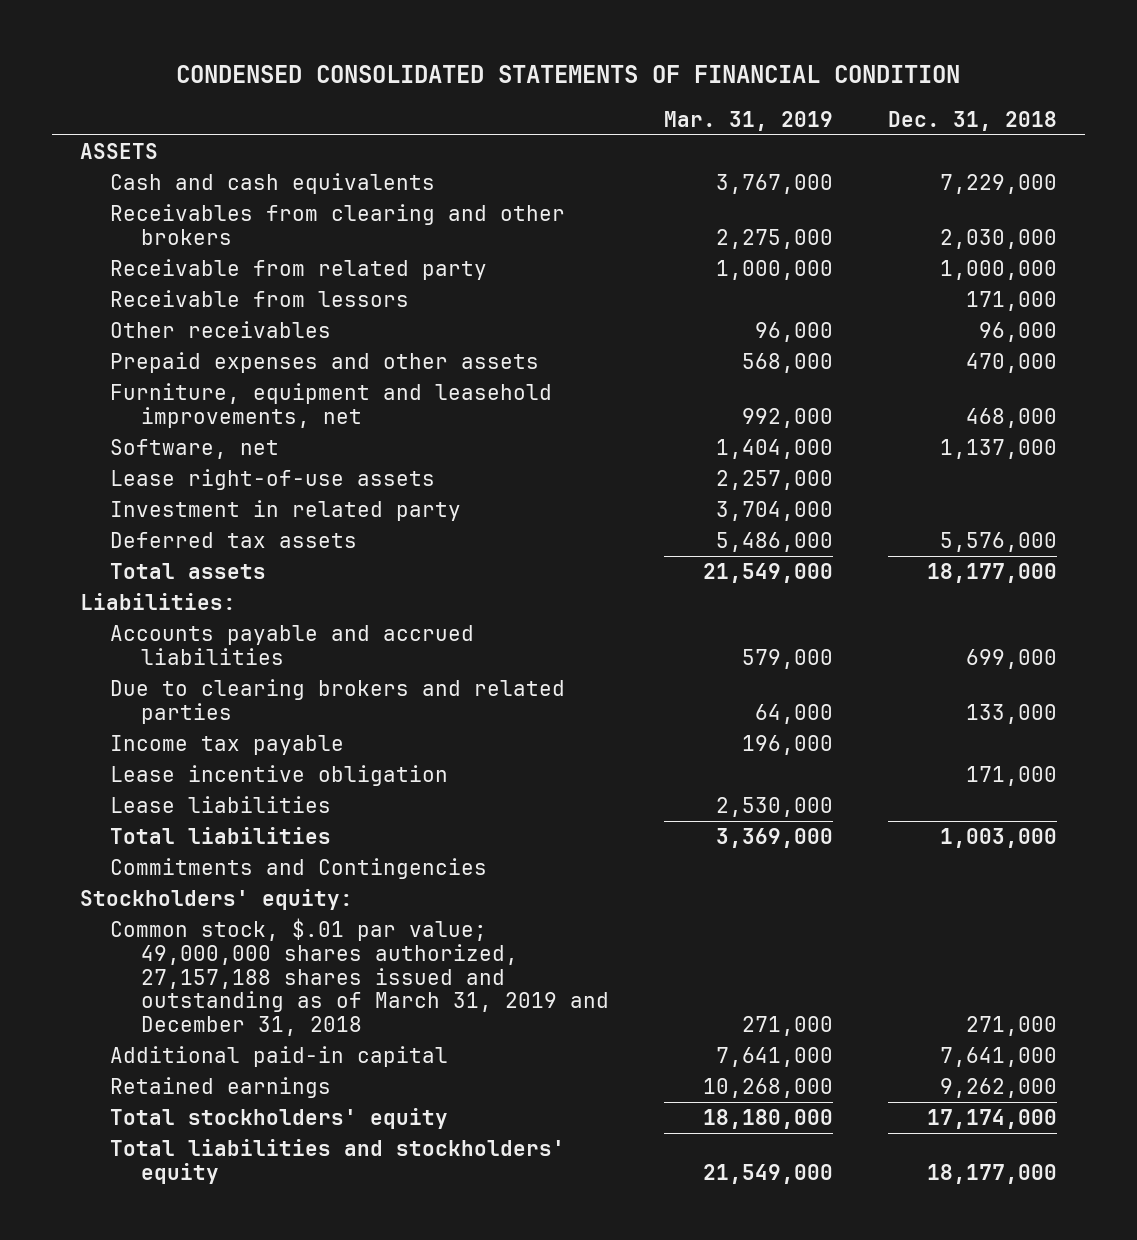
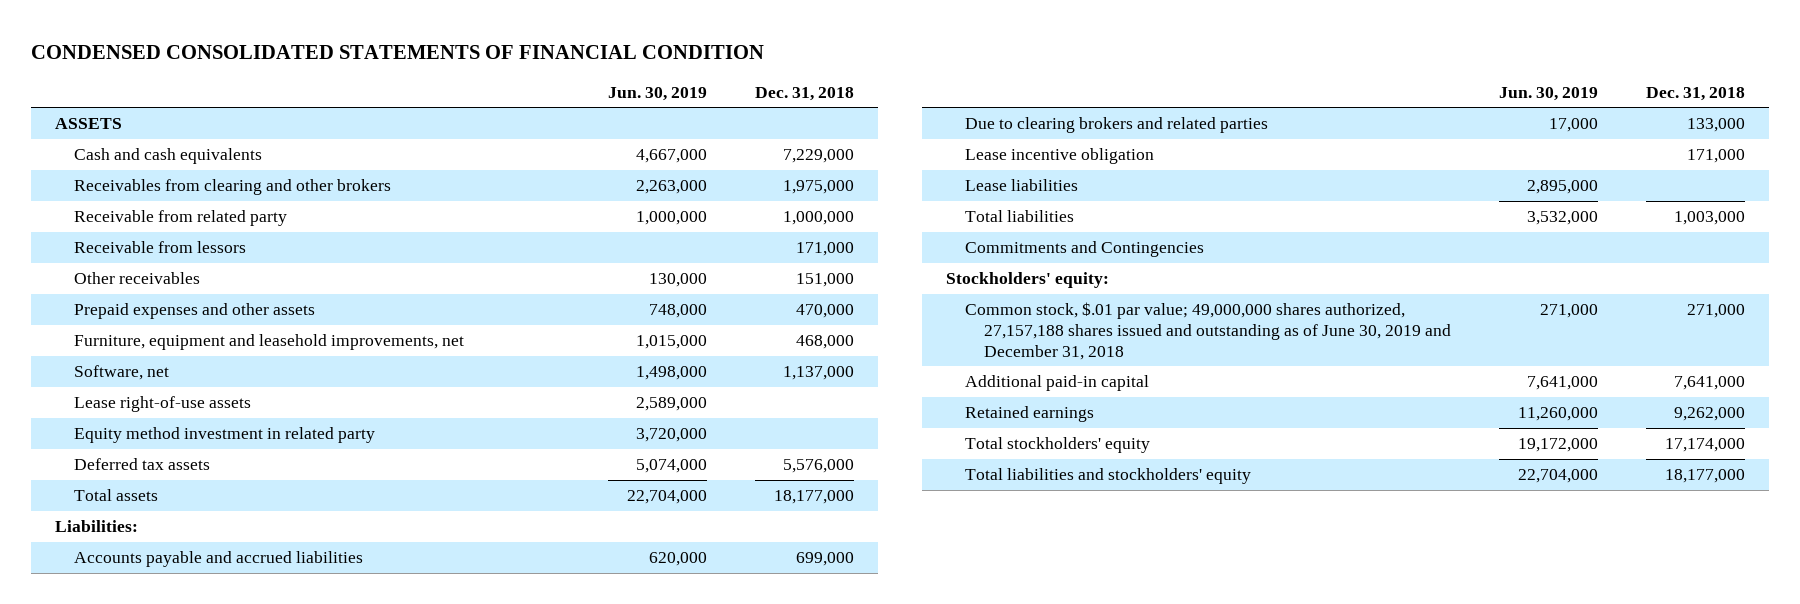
- | Mar. 31, 2019 | Dec. 31, 2018
+ | Jun. 30, 2019 | Dec. 31, 2018
- Receivables from clearing and other brokers | 2,275,000 | 2,030,000
+ Receivables from clearing and other brokers | 2,263,000 | 1,975,000
- Other receivables | 96,000 | 96,000
+ Other receivables | 130,000 | 151,000
- Investment in related party | 3,704,000 |
+ Equity method investment in related party | 3,720,000 |
- Income tax payable | 196,000 |
- Common stock, $.01 par value; 49,000,000 shares authorized, 27,157,188 shares issued and outstanding as of March 31, 2019 and December 31, 2018 | 271,000 | 271,000
+ Common stock, $.01 par value; 49,000,000 shares authorized, 27,157,188 shares issued and outstanding as of June 30, 2019 and December 31, 2018 | 271,000 | 271,000

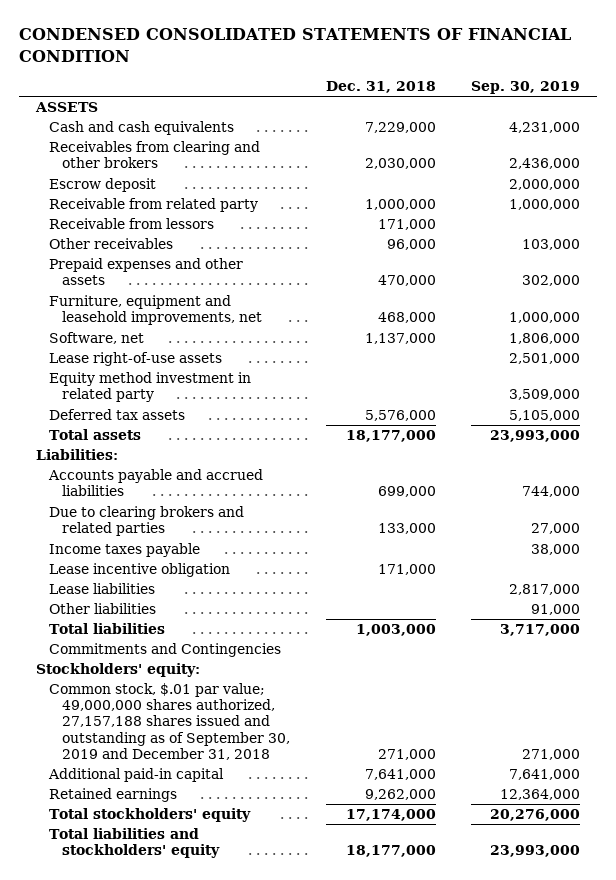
- | Jun. 30, 2019 | Dec. 31, 2018
+ | Dec. 31, 2018 | Sep. 30, 2019
- Receivables from clearing and other brokers | 2,263,000 | 1,975,000
+ Receivables from clearing and other brokers | 2,030,000 | 2,436,000
+ Escrow deposit | | 2,000,000
- Other receivables | 130,000 | 151,000
+ Other receivables | 96,000 | 103,000
+ Income taxes payable | | 38,000
+ Other liabilities | | 91,000
- Common stock, $.01 par value; 49,000,000 shares authorized, 27,157,188 shares issued and outstanding as of June 30, 2019 and December 31, 2018 | 271,000 | 271,000
+ Common stock, $.01 par value; 49,000,000 shares authorized, 27,157,188 shares issued and outstanding as of September 30, 2019 and December 31, 2018 | 271,000 | 271,000

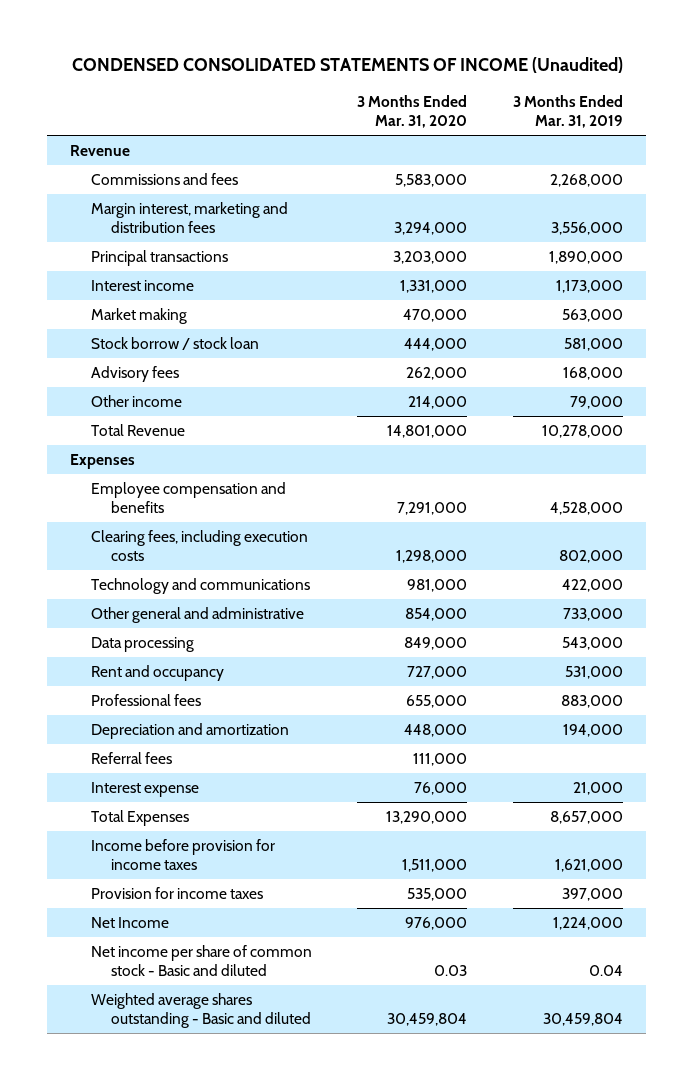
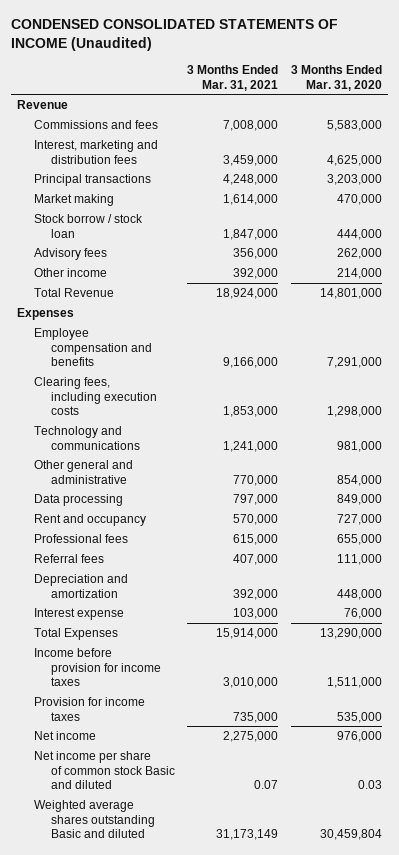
- | 3 Months Ended Mar. 31, 2020 | 3 Months Ended Mar. 31, 2019
+ | 3 Months Ended Mar. 31, 2021 | 3 Months Ended Mar. 31, 2020
- Margin interest, marketing and distribution fees | 3,294,000 | 3,556,000
+ Interest, marketing and distribution fees | 3,459,000 | 4,625,000
- Interest income | 1,331,000 | 1,173,000
moved down: Depreciation and amortization | 392,000 | 448,000
- Net Income | 976,000 | 1,224,000
- Net income per share of common stock - Basic and diluted | 0.03 | 0.04
- Weighted average shares outstanding - Basic and diluted | 30,459,804 | 30,459,804
+ Net income | 2,275,000 | 976,000
+ Net income per share of common stock Basic and diluted | 0.07 | 0.03
+ Weighted average shares outstanding Basic and diluted | 31,173,149 | 30,459,804

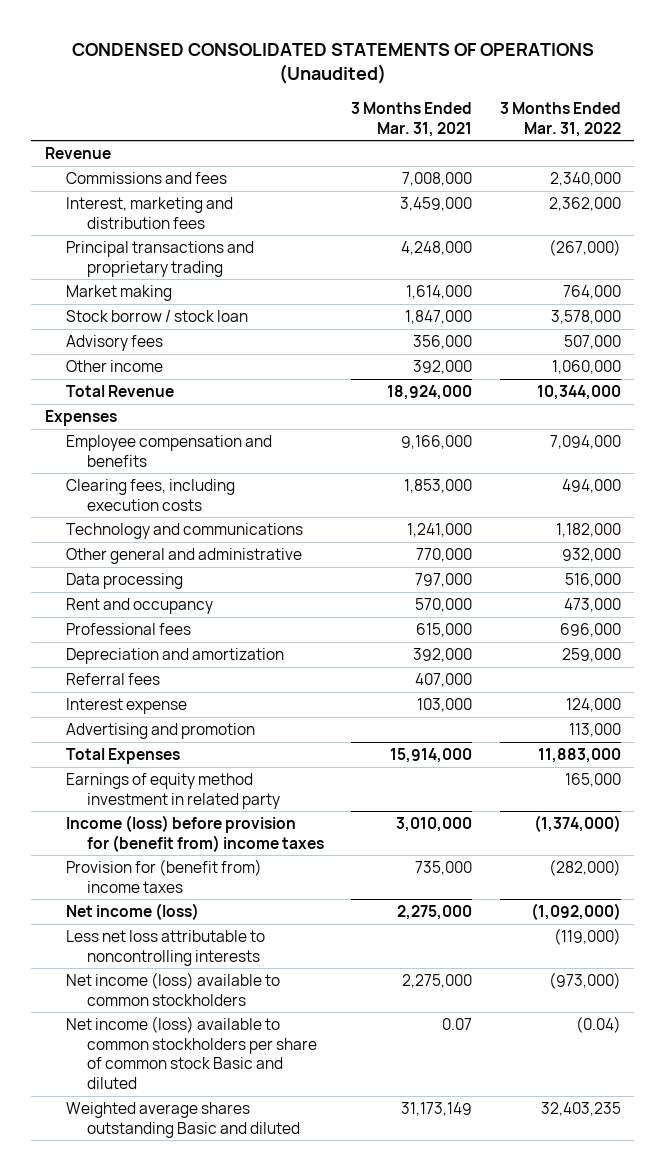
- CONDENSED CONSOLIDATED STATEMENTS OF INCOME (Unaudited)
+ CONDENSED CONSOLIDATED STATEMENTS OF OPERATIONS (Unaudited)
- | 3 Months Ended Mar. 31, 2021 | 3 Months Ended Mar. 31, 2020
+ | 3 Months Ended Mar. 31, 2021 | 3 Months Ended Mar. 31, 2022
- Principal transactions | 4,248,000 | 3,203,000
+ Principal transactions and proprietary trading | 4,248,000 | (267,000)
moved down: Referral fees | 407,000 |
+ Advertising and promotion | | 113,000
- Income before provision for income taxes | 3,010,000 | 1,511,000
- Provision for income taxes | 735,000 | 535,000
- Net income | 2,275,000 | 976,000
- Net income per share of common stock Basic and diluted | 0.07 | 0.03
+ Earnings of equity method investment in related party | | 165,000
+ Income (loss) before provision for (benefit from) income taxes | 3,010,000 | (1,374,000)
+ Provision for (benefit from) income taxes | 735,000 | (282,000)
+ Net income (loss) | 2,275,000 | (1,092,000)
+ Less net loss attributable to noncontrolling interests | | (119,000)
+ Net income (loss) available to common stockholders | 2,275,000 | (973,000)
+ Net income (loss) available to common stockholders per share of common stock Basic and diluted | 0.07 | (0.04)

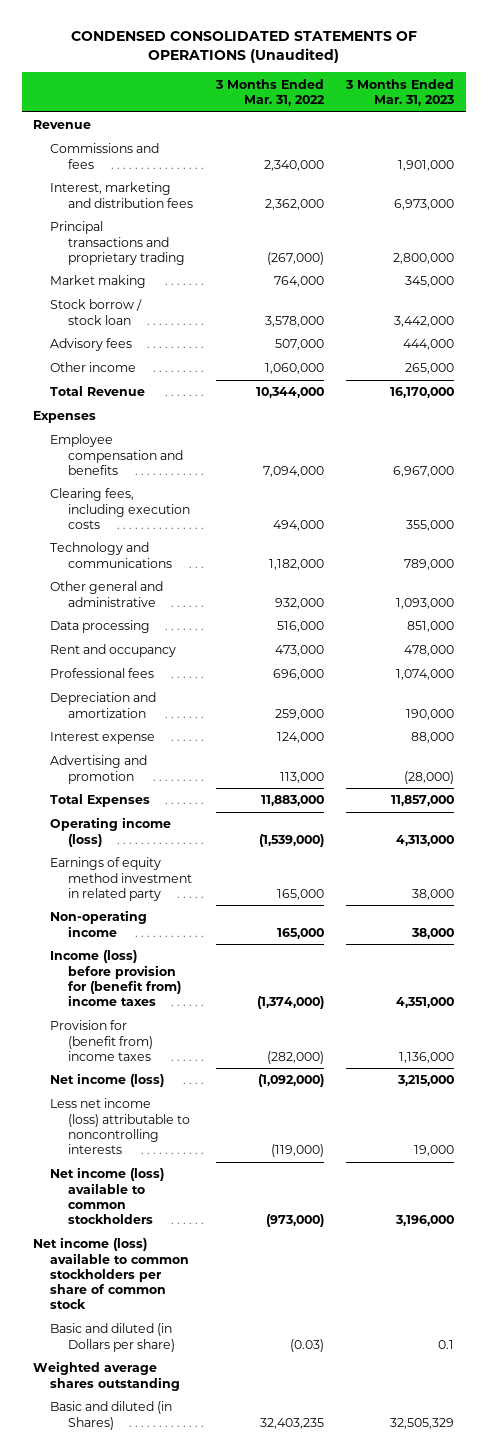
- | 3 Months Ended Mar. 31, 2021 | 3 Months Ended Mar. 31, 2022
+ | 3 Months Ended Mar. 31, 2022 | 3 Months Ended Mar. 31, 2023
- Referral fees | 407,000 |
+ Operating income (loss) | (1,539,000) | 4,313,000
+ Non-operating income | 165,000 | 38,000
- Less net loss attributable to noncontrolling interests | | (119,000)
+ Less net income (loss) attributable to noncontrolling interests | (119,000) | 19,000
- Net income (loss) available to common stockholders per share of common stock Basic and diluted | 0.07 | (0.04)
- Weighted average shares outstanding Basic and diluted | 31,173,149 | 32,403,235
+ Net income (loss) available to common stockholders per share of common stock
+ Basic and diluted (in Dollars per share) | (0.03) | 0.1
+ Weighted average shares outstanding
+ Basic and diluted (in Shares) | 32,403,235 | 32,505,329

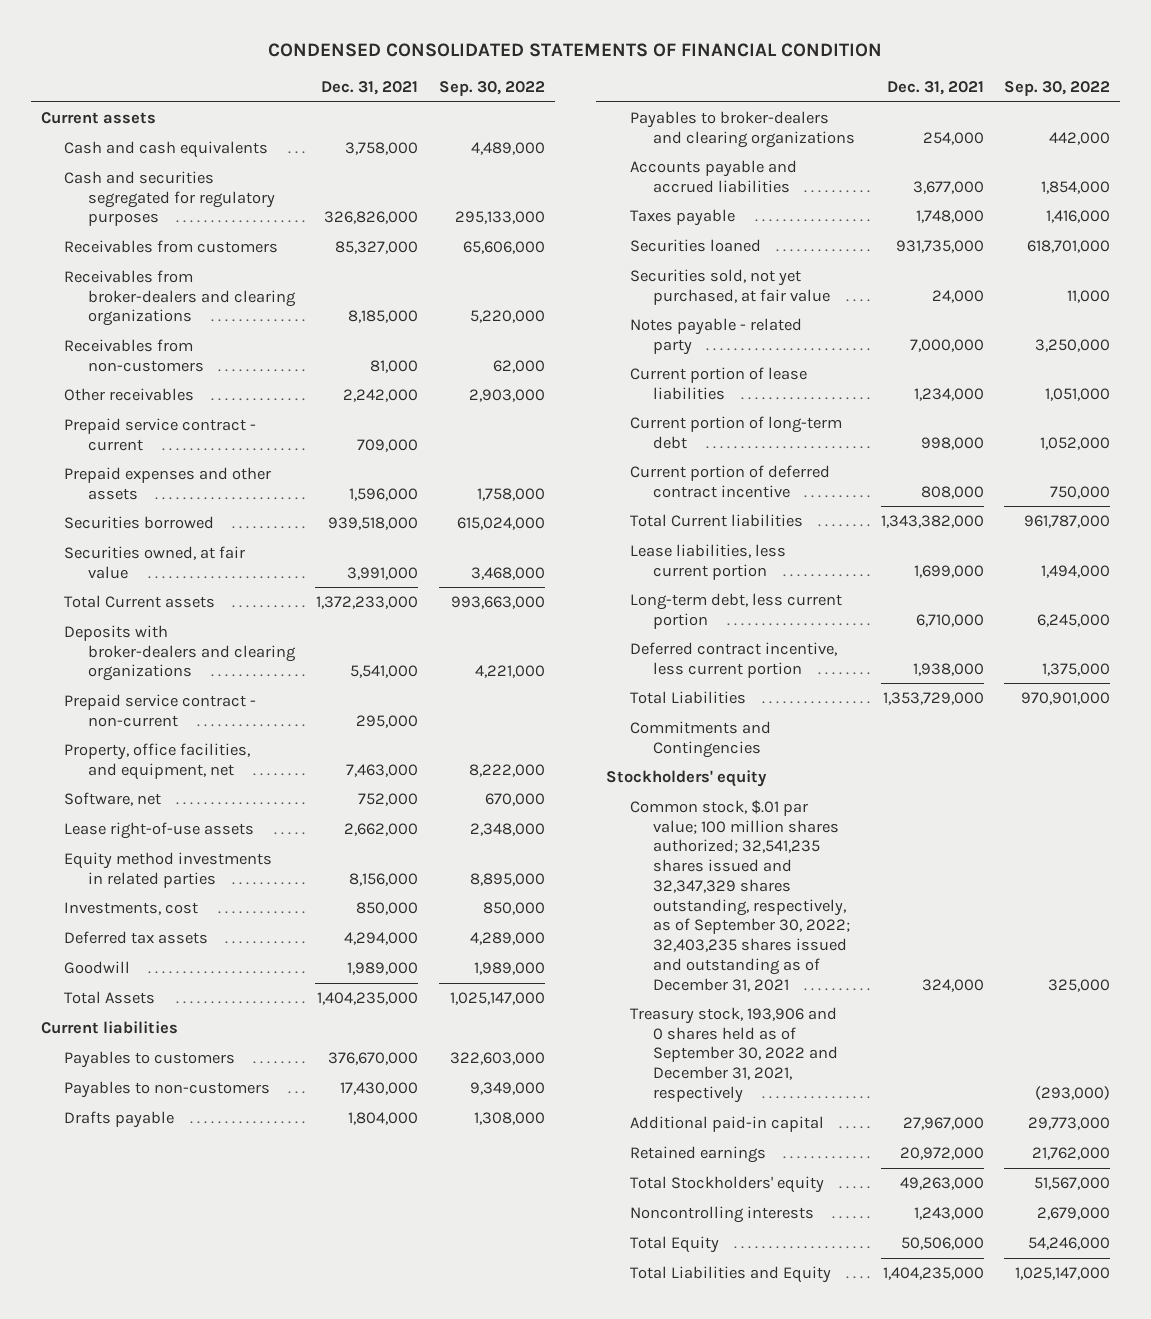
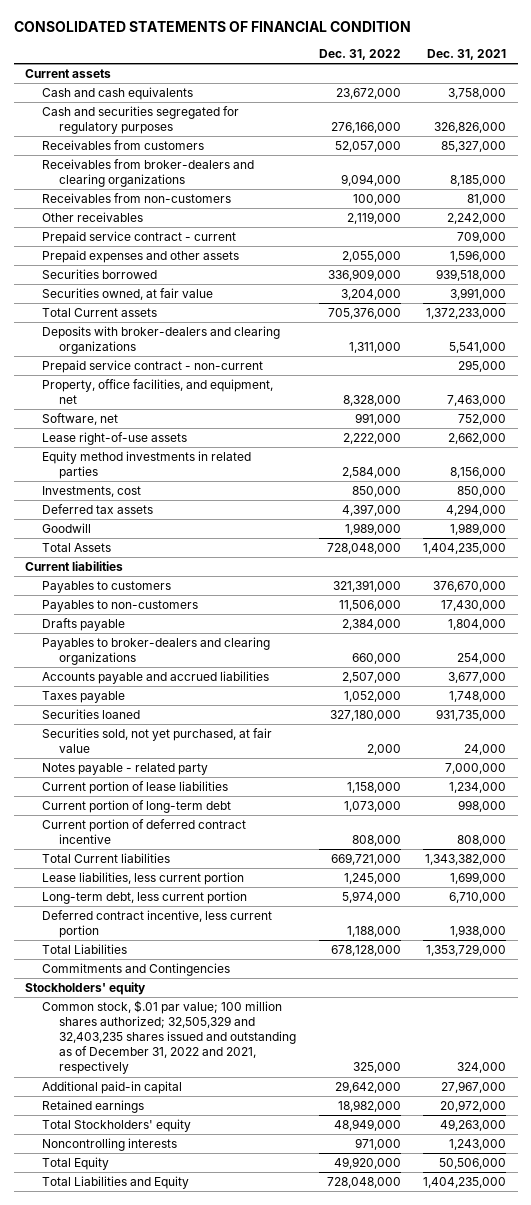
- CONDENSED CONSOLIDATED STATEMENTS OF FINANCIAL CONDITION
+ CONSOLIDATED STATEMENTS OF FINANCIAL CONDITION
- | Dec. 31, 2021 | Sep. 30, 2022
+ | Dec. 31, 2022 | Dec. 31, 2021
- Common stock, $.01 par value; 100 million shares authorized; 32,541,235 shares issued and 32,347,329 shares outstanding, respectively, as of September 30, 2022; 32,403,235 shares issued and outstanding as of December 31, 2021 | 324,000 | 325,000
- Treasury stock, 193,906 and 0 shares held as of September 30, 2022 and December 31, 2021, respectively | | (293,000)
+ Common stock, $.01 par value; 100 million shares authorized; 32,505,329 and 32,403,235 shares issued and outstanding as of December 31, 2022 and 2021, respectively | 325,000 | 324,000

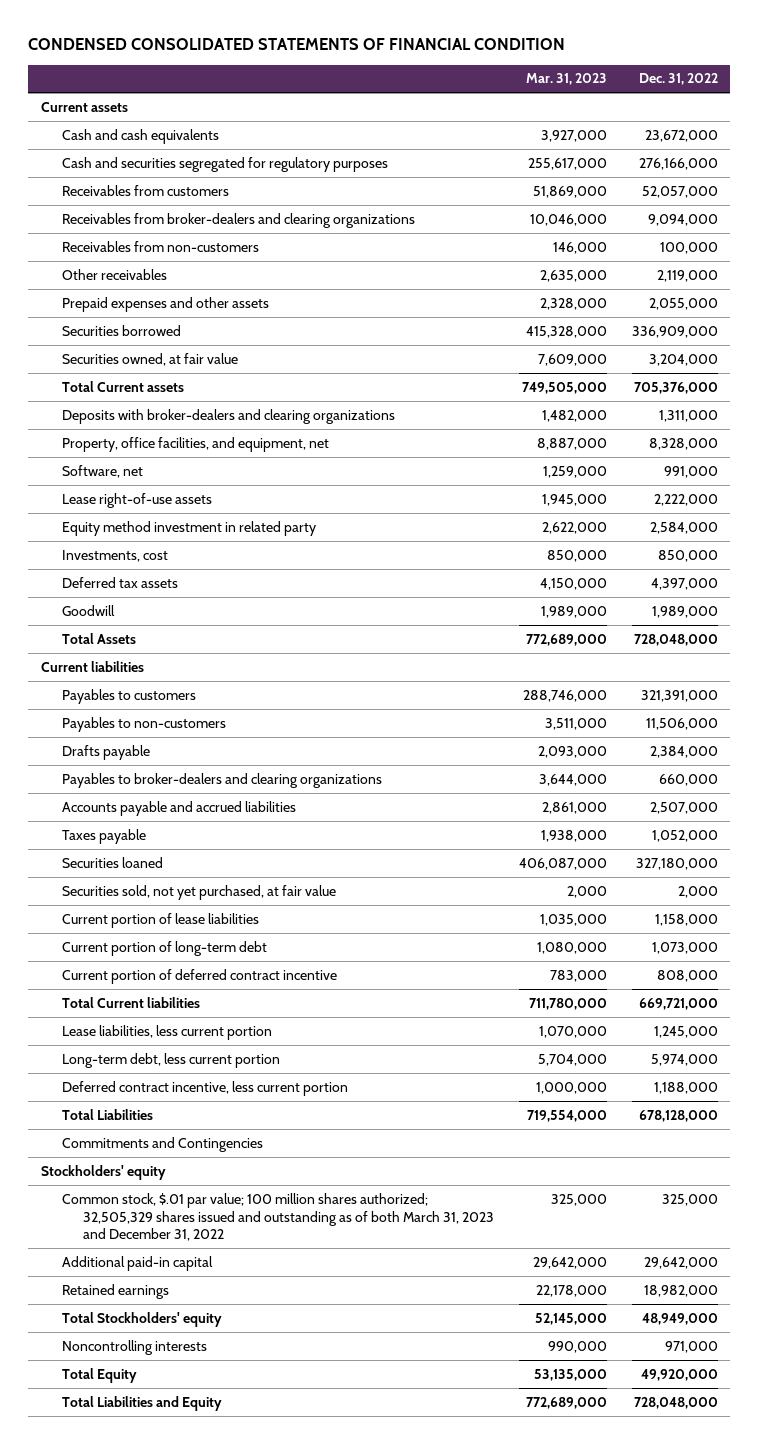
- CONSOLIDATED STATEMENTS OF FINANCIAL CONDITION
+ CONDENSED CONSOLIDATED STATEMENTS OF FINANCIAL CONDITION
- | Dec. 31, 2022 | Dec. 31, 2021
+ | Mar. 31, 2023 | Dec. 31, 2022
- Prepaid service contract - current | | 709,000
- Prepaid service contract - non-current | | 295,000
- Equity method investments in related parties | 2,584,000 | 8,156,000
+ Equity method investment in related party | 2,622,000 | 2,584,000
- Notes payable - related party | | 7,000,000
- Common stock, $.01 par value; 100 million shares authorized; 32,505,329 and 32,403,235 shares issued and outstanding as of December 31, 2022 and 2021, respectively | 325,000 | 324,000
+ Common stock, $.01 par value; 100 million shares authorized; 32,505,329 shares issued and outstanding as of both March 31, 2023 and December 31, 2022 | 325,000 | 325,000

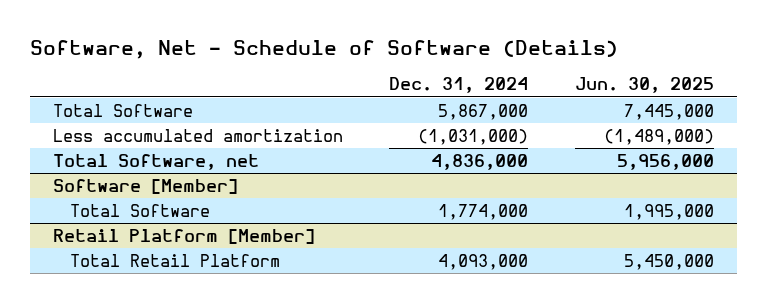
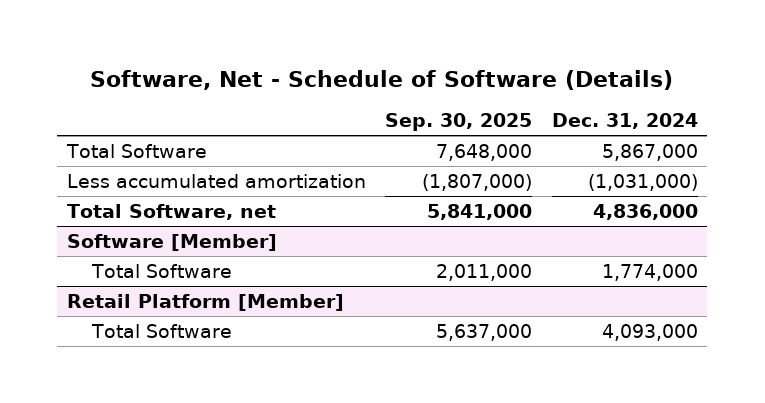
- | Dec. 31, 2024 | Jun. 30, 2025
+ | Sep. 30, 2025 | Dec. 31, 2024
@ Retail Platform [Member]
- Total Retail Platform | 4,093,000 | 5,450,000
+ Total Software | 5,637,000 | 4,093,000

